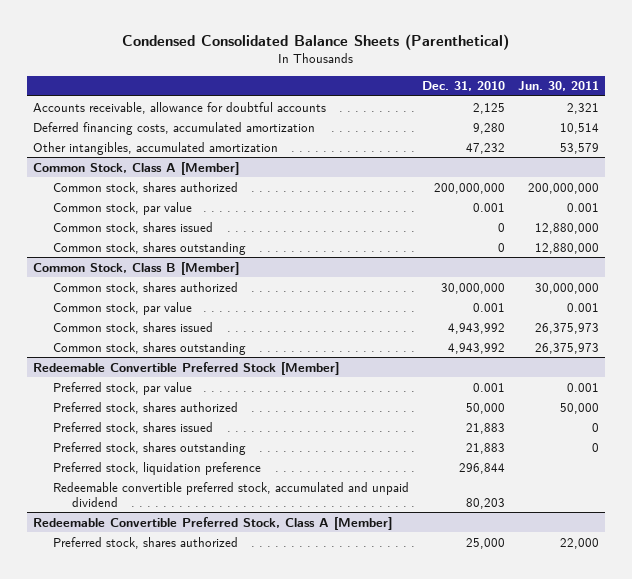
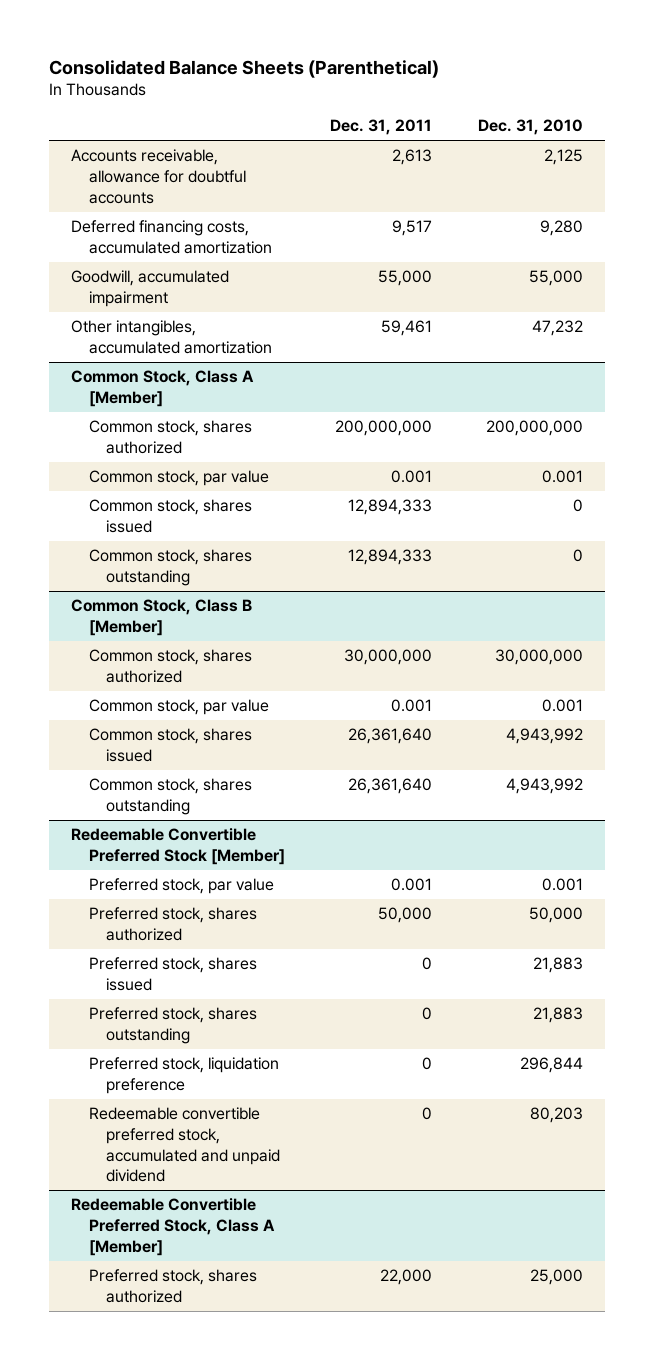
- Condensed Consolidated Balance Sheets (Parenthetical)
+ Consolidated Balance Sheets (Parenthetical)
- | Dec. 31, 2010 | Jun. 30, 2011
+ | Dec. 31, 2011 | Dec. 31, 2010
+ Goodwill, accumulated impairment | 55,000 | 55,000

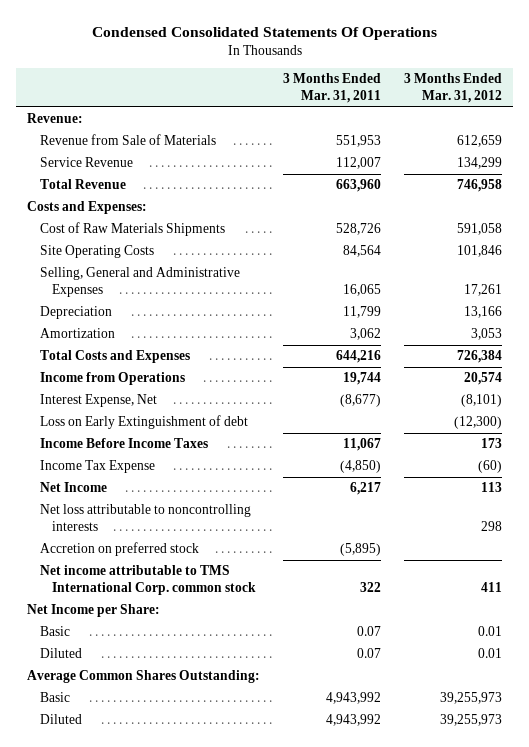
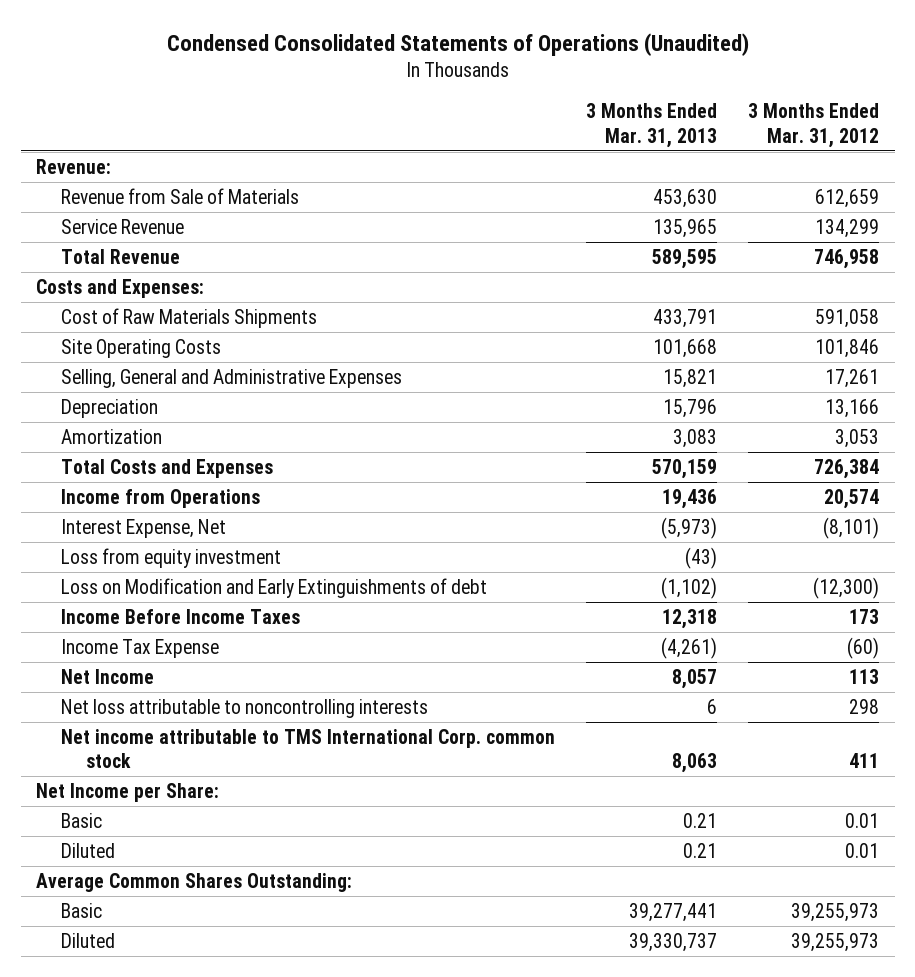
- Condensed Consolidated Statements Of Operations
+ Condensed Consolidated Statements of Operations (Unaudited)
- | 3 Months Ended Mar. 31, 2011 | 3 Months Ended Mar. 31, 2012
+ | 3 Months Ended Mar. 31, 2013 | 3 Months Ended Mar. 31, 2012
- Loss on Early Extinguishment of debt | | (12,300)
+ Loss from equity investment | (43) |
+ Loss on Modification and Early Extinguishments of debt | (1,102) | (12,300)
- Accretion on preferred stock | (5,895) |

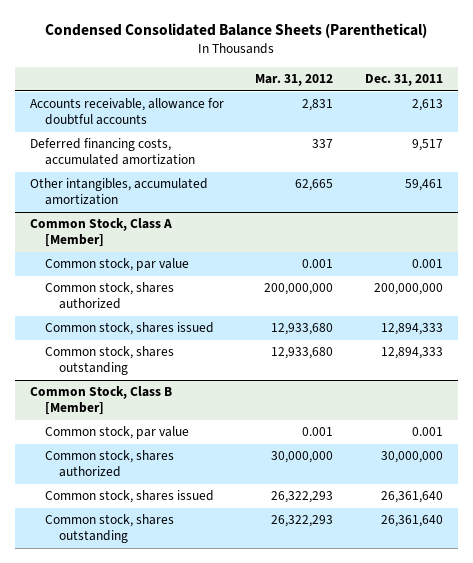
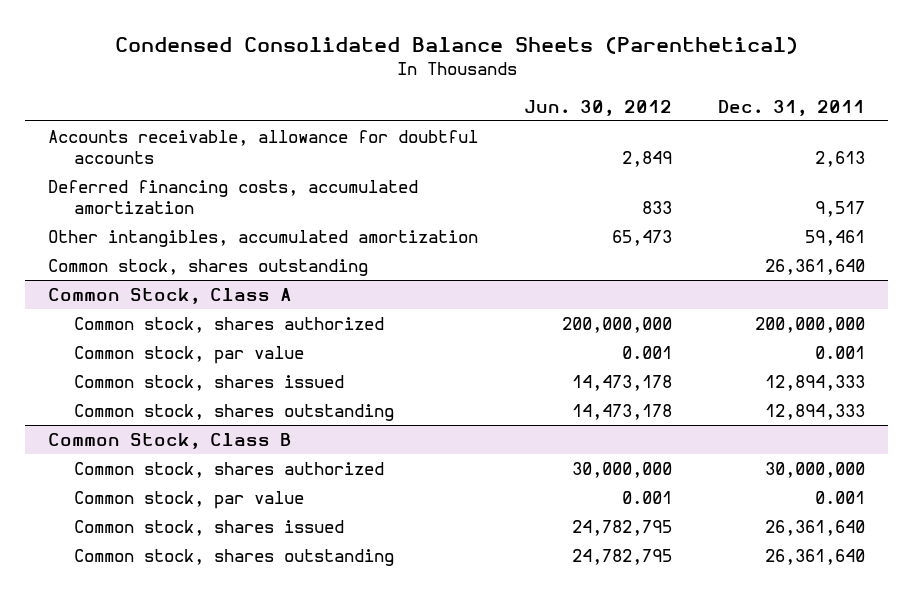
- | Mar. 31, 2012 | Dec. 31, 2011
+ | Jun. 30, 2012 | Dec. 31, 2011
- Common Stock, Class A [Member]
- Common stock, par value | 0.001 | 0.001
+ Common stock, shares outstanding | | 26,361,640
+ Common Stock, Class A
+ Common stock, par value | 0.001 | 0.001
- Common Stock, Class B [Member]
- Common stock, par value | 0.001 | 0.001
+ Common Stock, Class B
+ Common stock, par value | 0.001 | 0.001

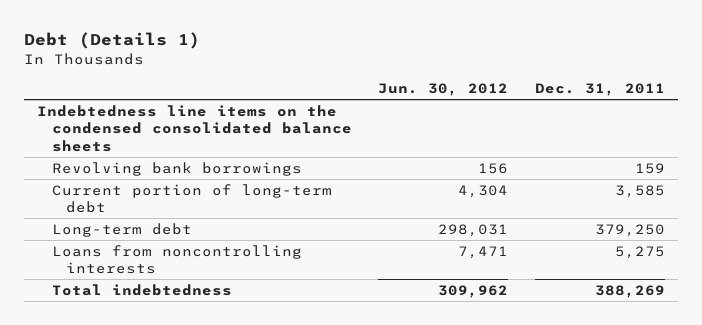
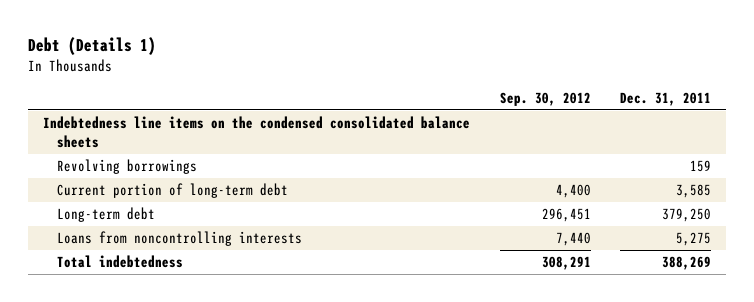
- | Jun. 30, 2012 | Dec. 31, 2011
+ | Sep. 30, 2012 | Dec. 31, 2011
- Revolving bank borrowings | 156 | 159
+ Revolving borrowings | | 159

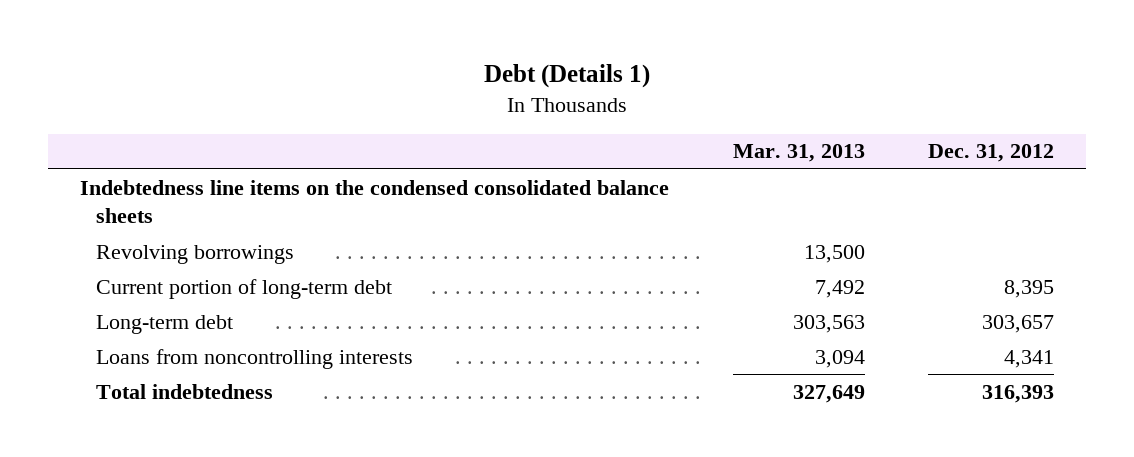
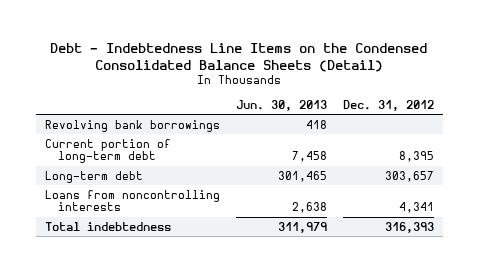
- Debt (Details 1)
+ Debt - Indebtedness Line Items on the Condensed Consolidated Balance Sheets (Detail)
- | Mar. 31, 2013 | Dec. 31, 2012
+ | Jun. 30, 2013 | Dec. 31, 2012
- Indebtedness line items on the condensed consolidated balance sheets
- Revolving borrowings | 13,500 |
+ Revolving bank borrowings | 418 |

